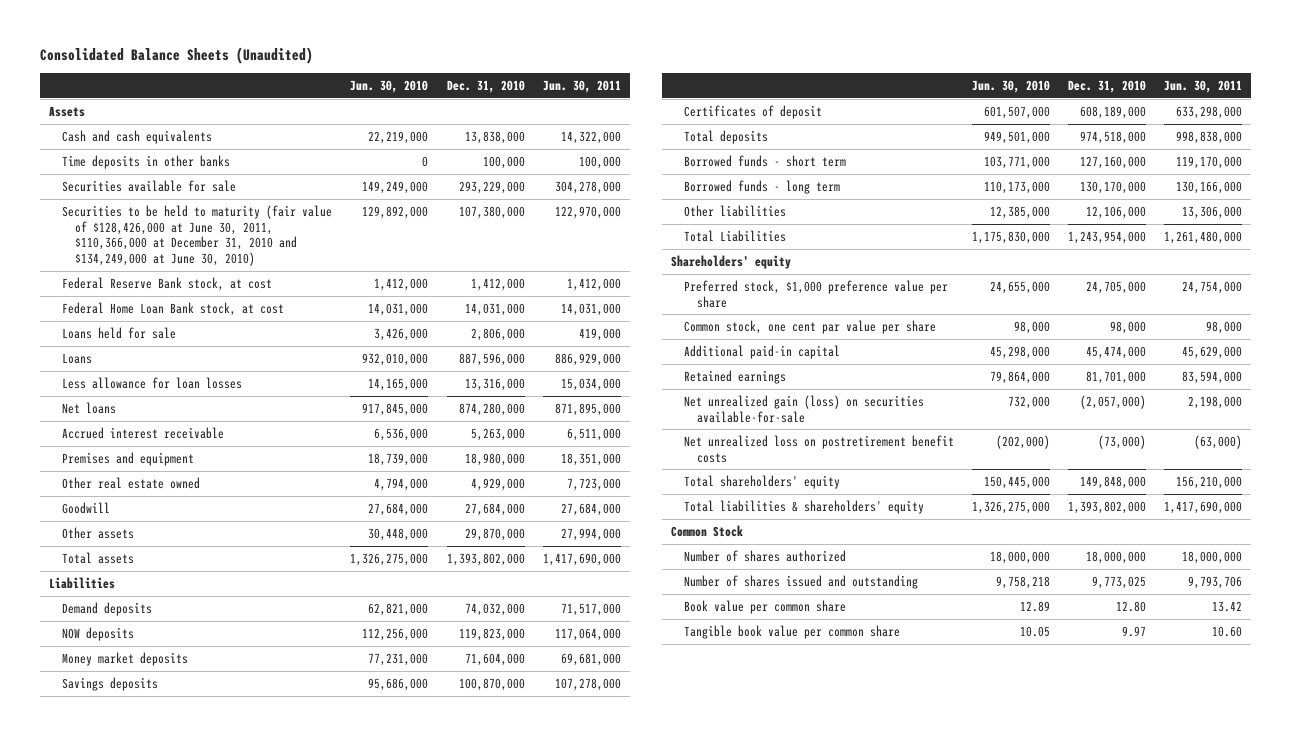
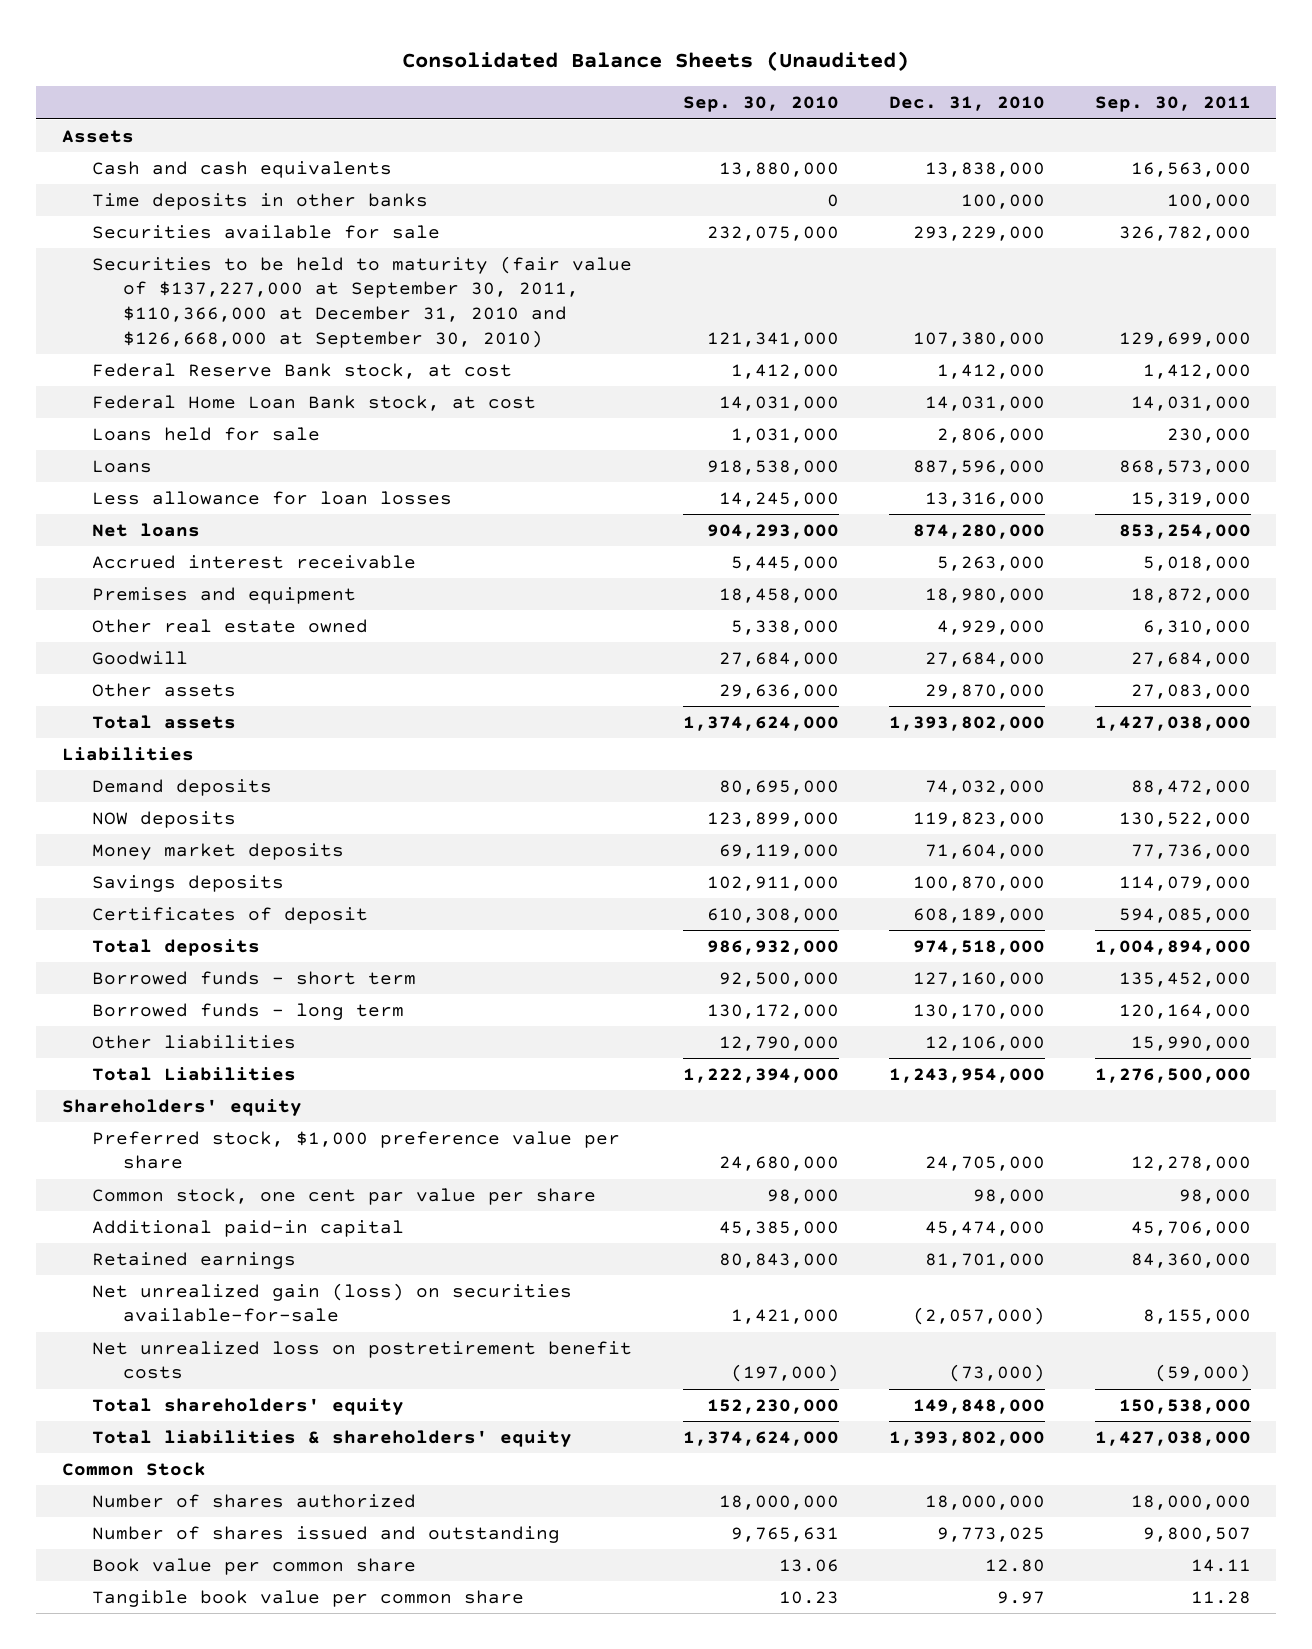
- | Jun. 30, 2010 | Dec. 31, 2010 | Jun. 30, 2011
+ | Sep. 30, 2010 | Dec. 31, 2010 | Sep. 30, 2011
- Securities to be held to maturity (fair value of $128,426,000 at June 30, 2011, $110,366,000 at December 31, 2010 and $134,249,000 at June 30, 2010) | 129,892,000 | 107,380,000 | 122,970,000
+ Securities to be held to maturity (fair value of $137,227,000 at September 30, 2011, $110,366,000 at December 31, 2010 and $126,668,000 at September 30, 2010) | 121,341,000 | 107,380,000 | 129,699,000

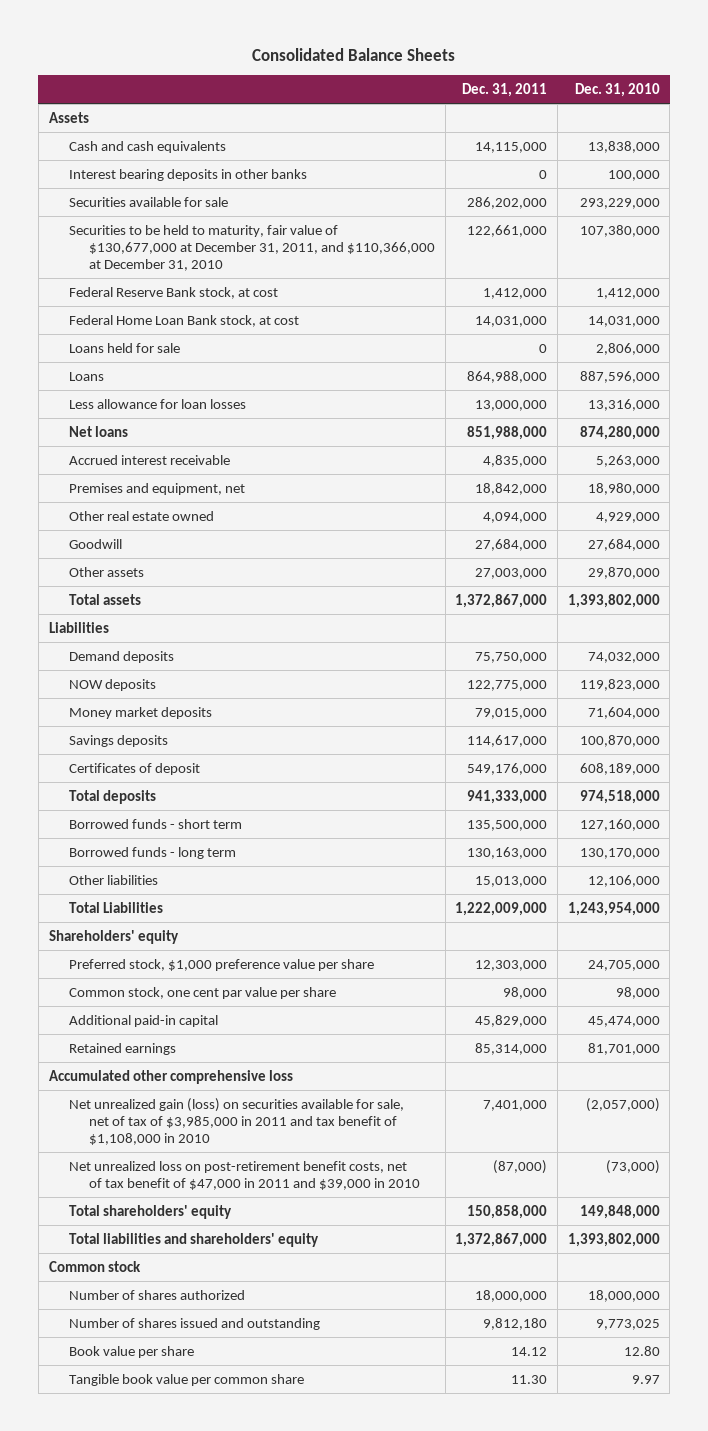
- Consolidated Balance Sheets (Unaudited)
+ Consolidated Balance Sheets
- | Sep. 30, 2010 | Dec. 31, 2010 | Sep. 30, 2011
+ | Dec. 31, 2011 | Dec. 31, 2010
- Time deposits in other banks | 0 | 100,000 | 100,000
+ Interest bearing deposits in other banks | 0 | 100,000
- Securities to be held to maturity (fair value of $137,227,000 at September 30, 2011, $110,366,000 at December 31, 2010 and $126,668,000 at September 30, 2010) | 121,341,000 | 107,380,000 | 129,699,000
+ Securities to be held to maturity, fair value of $130,677,000 at December 31, 2011, and $110,366,000 at December 31, 2010 | 122,661,000 | 107,380,000
- Premises and equipment | 18,458,000 | 18,980,000 | 18,872,000
+ Premises and equipment, net | 18,842,000 | 18,980,000
- Net unrealized gain (loss) on securities available-for-sale | 1,421,000 | (2,057,000) | 8,155,000
- Net unrealized loss on postretirement benefit costs | (197,000) | (73,000) | (59,000)
+ Accumulated other comprehensive loss
+ Net unrealized gain (loss) on securities available for sale, net of tax of $3,985,000 in 2011 and tax benefit of $1,108,000 in 2010 | 7,401,000 | (2,057,000)
+ Net unrealized loss on post-retirement benefit costs, net of tax benefit of $47,000 in 2011 and $39,000 in 2010 | (87,000) | (73,000)
- Total liabilities & shareholders' equity | 1,374,624,000 | 1,393,802,000 | 1,427,038,000
- Common Stock
+ Total liabilities and shareholders' equity | 1,372,867,000 | 1,393,802,000
+ Common stock
- Book value per common share | 13.06 | 12.80 | 14.11
+ Book value per share | 14.12 | 12.80

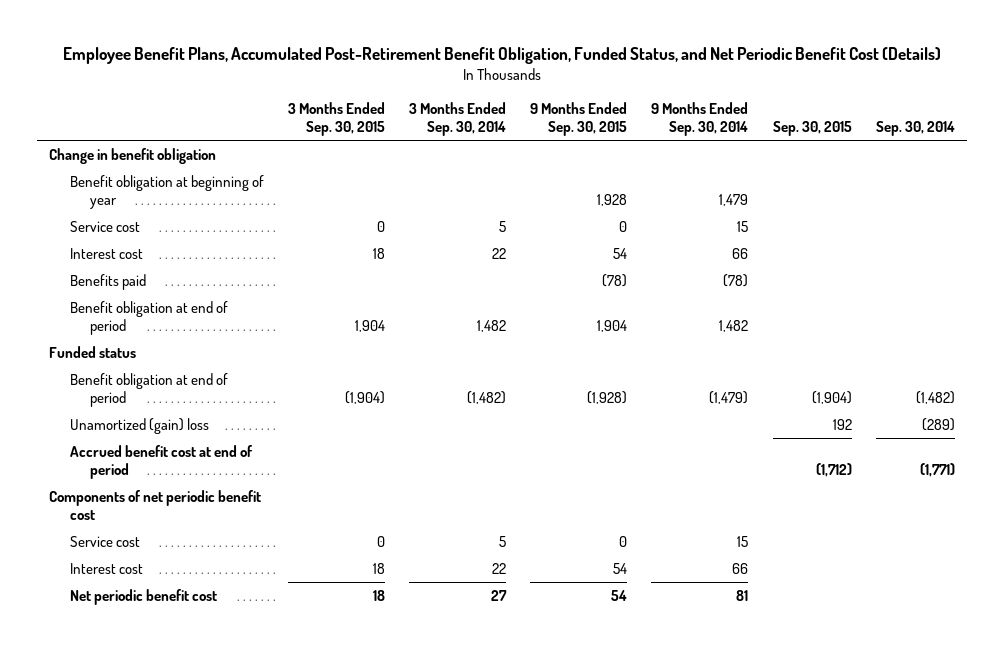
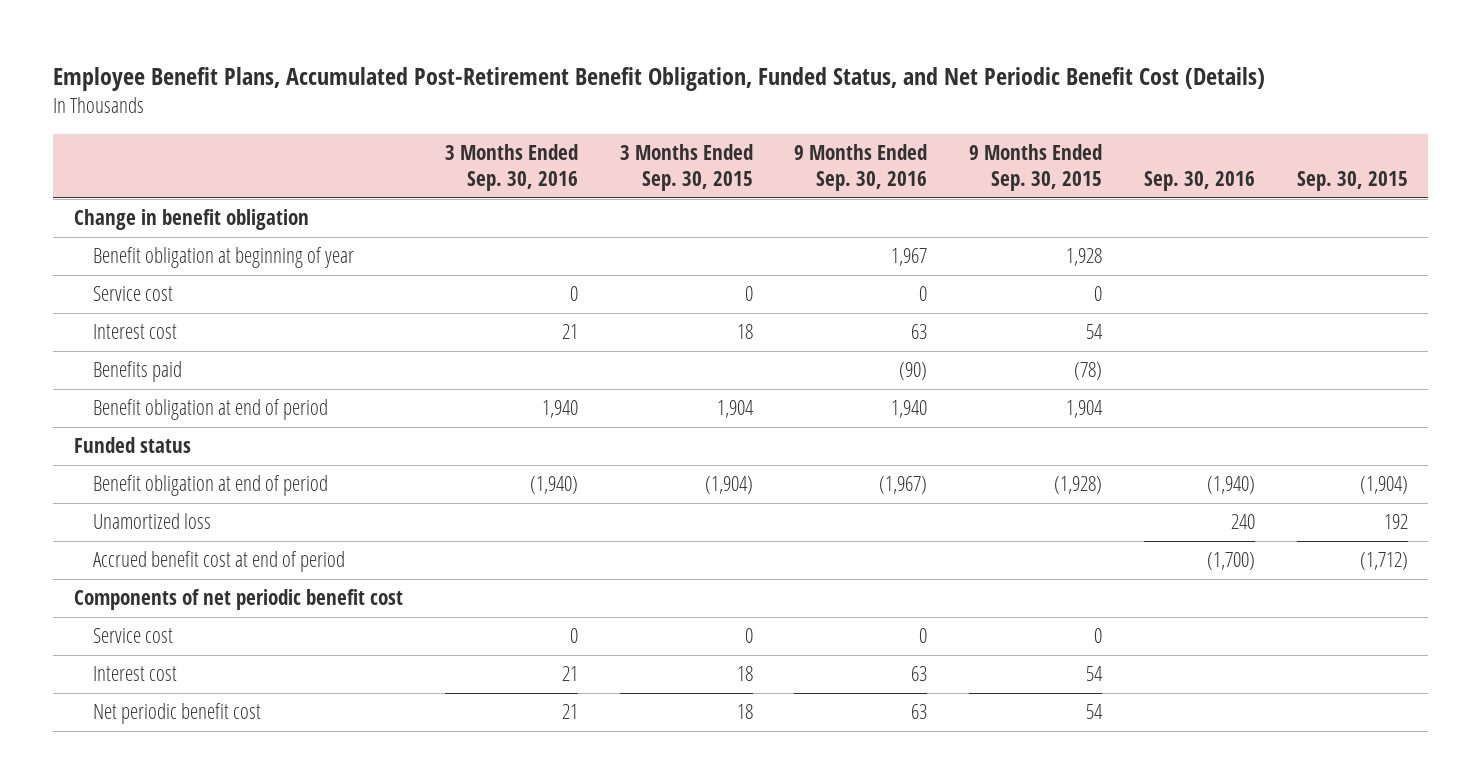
- | 3 Months Ended Sep. 30, 2015 | 3 Months Ended Sep. 30, 2014 | 9 Months Ended Sep. 30, 2015 | 9 Months Ended Sep. 30, 2014 | Sep. 30, 2015 | Sep. 30, 2014
+ | 3 Months Ended Sep. 30, 2016 | 3 Months Ended Sep. 30, 2015 | 9 Months Ended Sep. 30, 2016 | 9 Months Ended Sep. 30, 2015 | Sep. 30, 2016 | Sep. 30, 2015
- Unamortized (gain) loss | | | | | 192 | (289)
+ Unamortized loss | | | | | 240 | 192

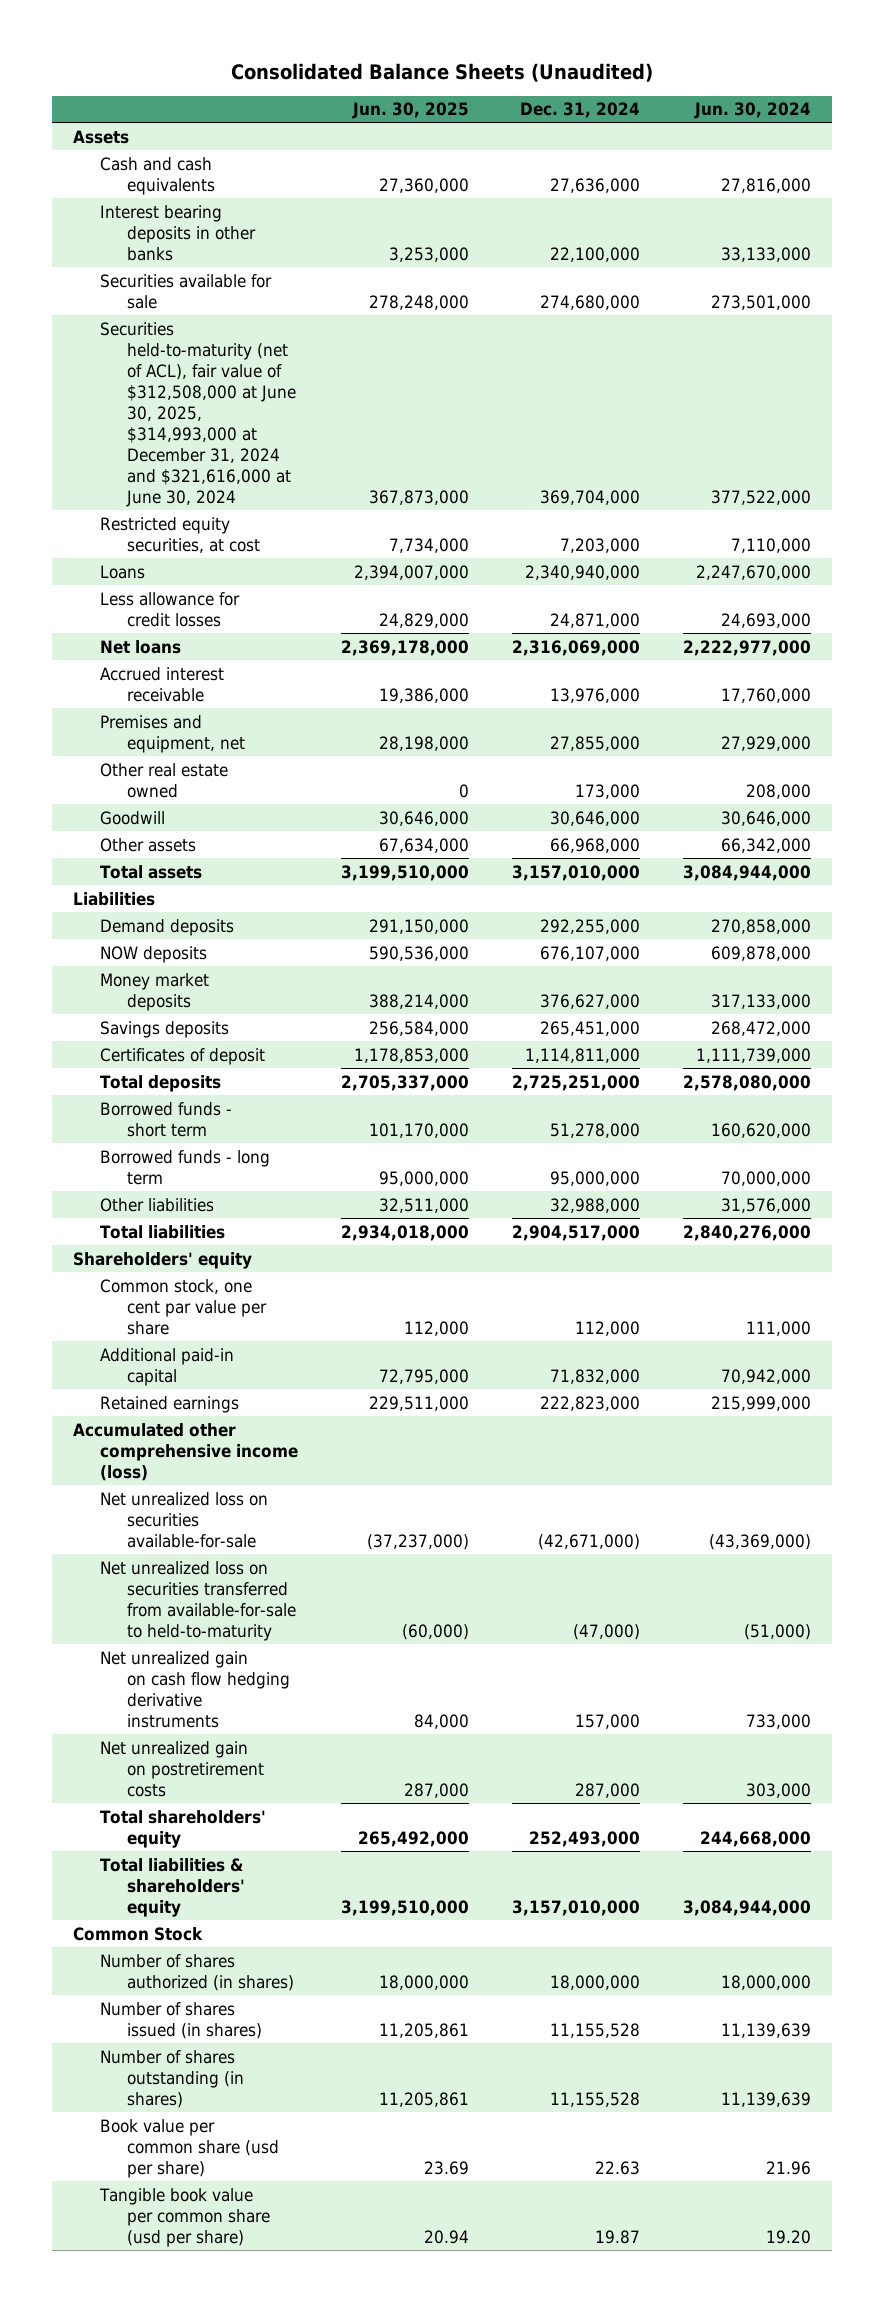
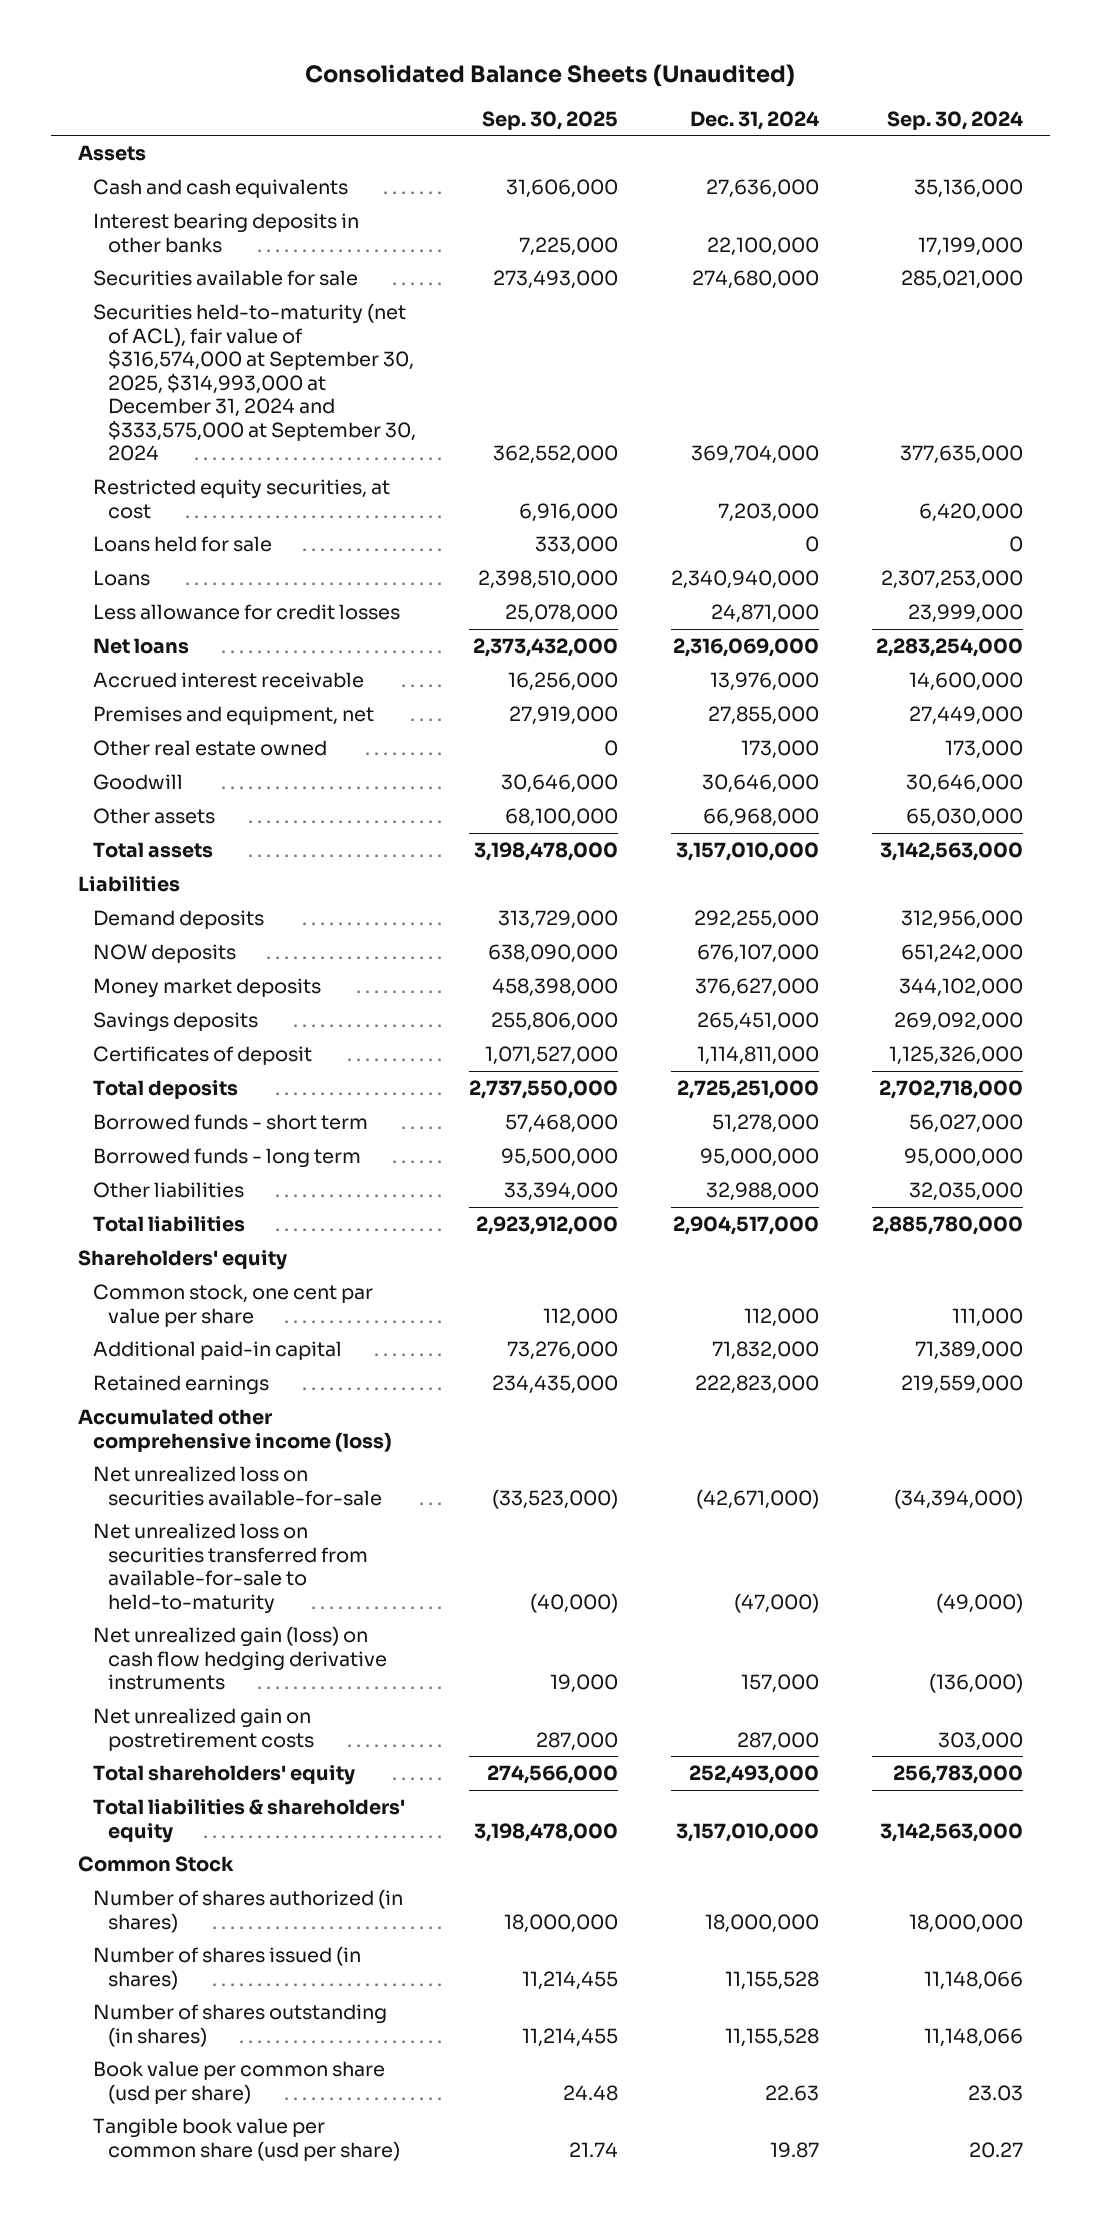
- | Jun. 30, 2025 | Dec. 31, 2024 | Jun. 30, 2024
+ | Sep. 30, 2025 | Dec. 31, 2024 | Sep. 30, 2024
- Securities held-to-maturity (net of ACL), fair value of $312,508,000 at June 30, 2025, $314,993,000 at December 31, 2024 and $321,616,000 at June 30, 2024 | 367,873,000 | 369,704,000 | 377,522,000
+ Securities held-to-maturity (net of ACL), fair value of $316,574,000 at September 30, 2025, $314,993,000 at December 31, 2024 and $333,575,000 at September 30, 2024 | 362,552,000 | 369,704,000 | 377,635,000
+ Loans held for sale | 333,000 | 0 | 0
- Net unrealized gain on cash flow hedging derivative instruments | 84,000 | 157,000 | 733,000
+ Net unrealized gain (loss) on cash flow hedging derivative instruments | 19,000 | 157,000 | (136,000)

